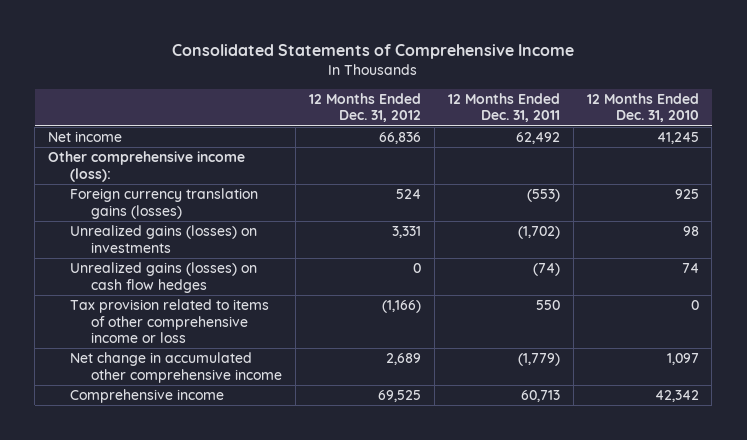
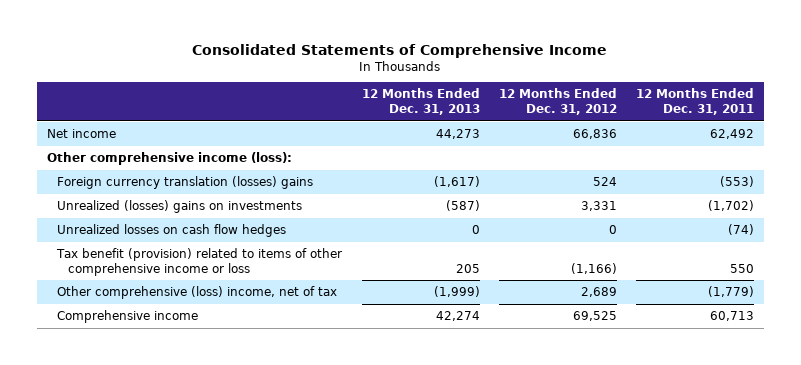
- | 12 Months Ended Dec. 31, 2012 | 12 Months Ended Dec. 31, 2011 | 12 Months Ended Dec. 31, 2010
+ | 12 Months Ended Dec. 31, 2013 | 12 Months Ended Dec. 31, 2012 | 12 Months Ended Dec. 31, 2011
- Foreign currency translation gains (losses) | 524 | (553) | 925
- Unrealized gains (losses) on investments | 3,331 | (1,702) | 98
- Unrealized gains (losses) on cash flow hedges | 0 | (74) | 74
- Tax provision related to items of other comprehensive income or loss | (1,166) | 550 | 0
- Net change in accumulated other comprehensive income | 2,689 | (1,779) | 1,097
+ Foreign currency translation (losses) gains | (1,617) | 524 | (553)
+ Unrealized (losses) gains on investments | (587) | 3,331 | (1,702)
+ Unrealized losses on cash flow hedges | 0 | 0 | (74)
+ Tax benefit (provision) related to items of other comprehensive income or loss | 205 | (1,166) | 550
+ Other comprehensive (loss) income, net of tax | (1,999) | 2,689 | (1,779)

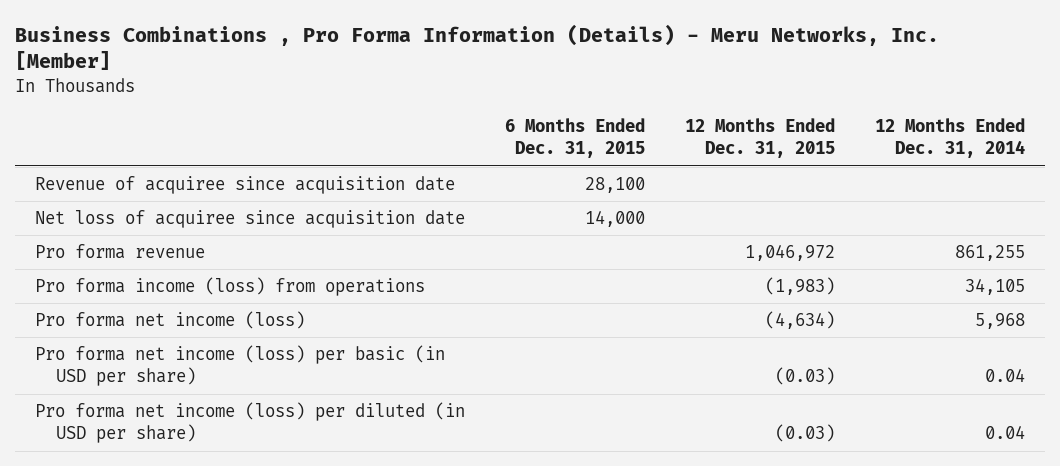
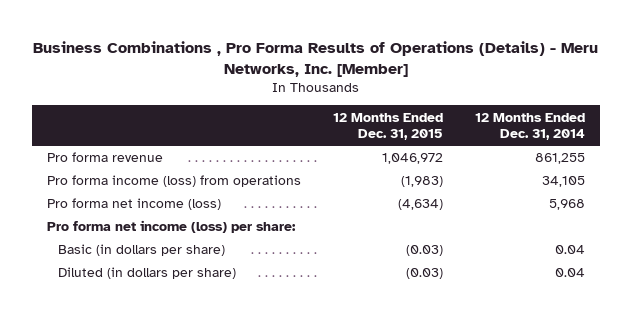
- Business Combinations , Pro Forma Information (Details) - Meru Networks, Inc. [Member]
+ Business Combinations , Pro Forma Results of Operations (Details) - Meru Networks, Inc. [Member]
- | 6 Months Ended Dec. 31, 2015 | 12 Months Ended Dec. 31, 2015 | 12 Months Ended Dec. 31, 2014
+ | 12 Months Ended Dec. 31, 2015 | 12 Months Ended Dec. 31, 2014
- Revenue of acquiree since acquisition date | 28,100 | |
- Net loss of acquiree since acquisition date | 14,000 | |
- Pro forma net income (loss) per basic (in USD per share) | | (0.03) | 0.04
- Pro forma net income (loss) per diluted (in USD per share) | | (0.03) | 0.04
+ Pro forma net income (loss) per share:
+ Basic (in dollars per share) | (0.03) | 0.04
+ Diluted (in dollars per share) | (0.03) | 0.04

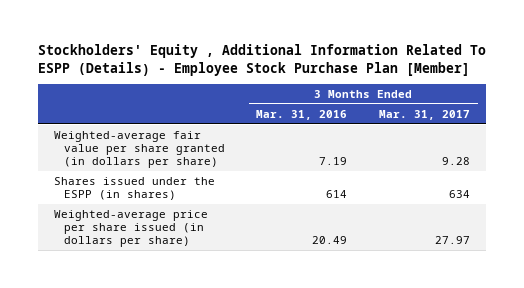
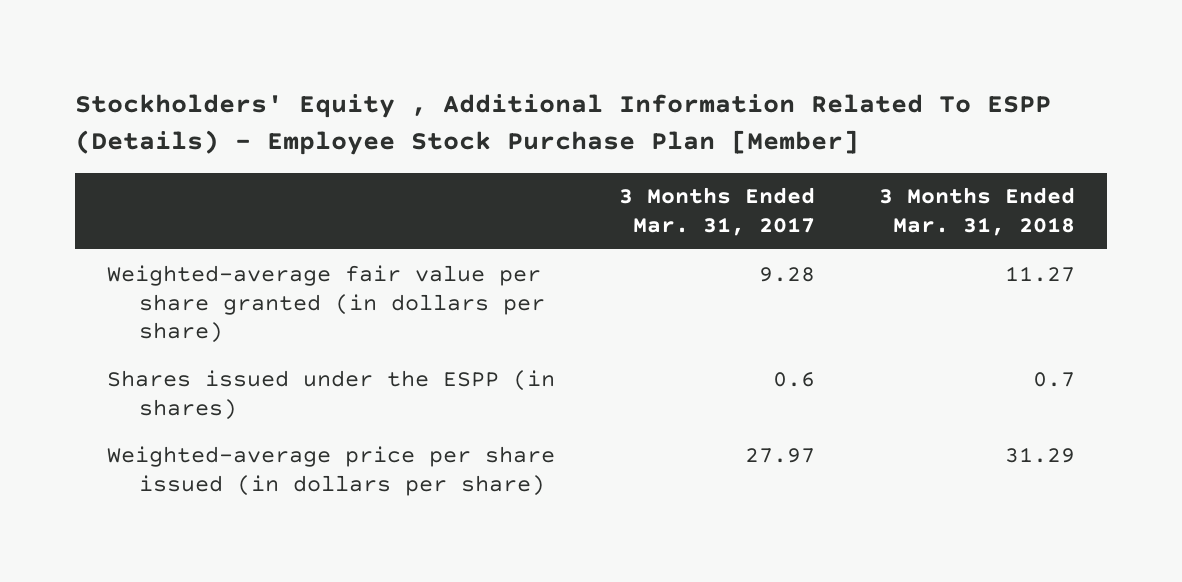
- | 3 Months Ended Mar. 31, 2016 | 3 Months Ended Mar. 31, 2017
+ | 3 Months Ended Mar. 31, 2017 | 3 Months Ended Mar. 31, 2018
- Shares issued under the ESPP (in shares) | 614 | 634
+ Shares issued under the ESPP (in shares) | 0.6 | 0.7

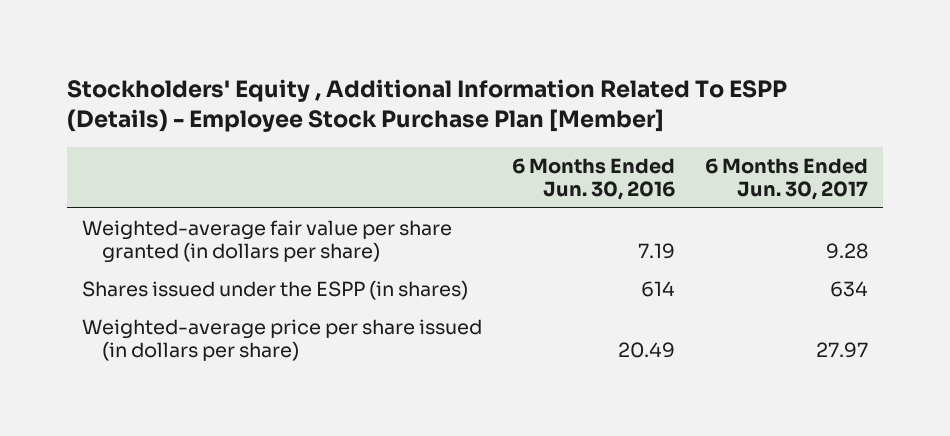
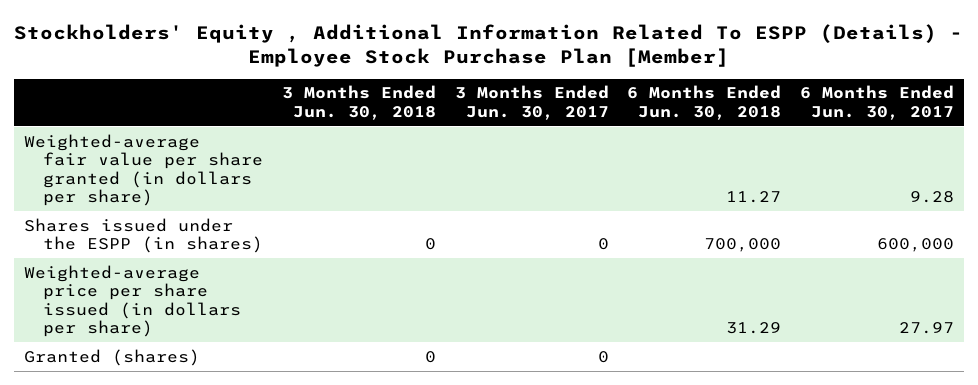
- | 6 Months Ended Jun. 30, 2016 | 6 Months Ended Jun. 30, 2017
+ | 3 Months Ended Jun. 30, 2018 | 3 Months Ended Jun. 30, 2017 | 6 Months Ended Jun. 30, 2018 | 6 Months Ended Jun. 30, 2017
- Shares issued under the ESPP (in shares) | 614 | 634
+ Shares issued under the ESPP (in shares) | 0 | 0 | 700,000 | 600,000
+ Granted (shares) | 0 | 0 | |

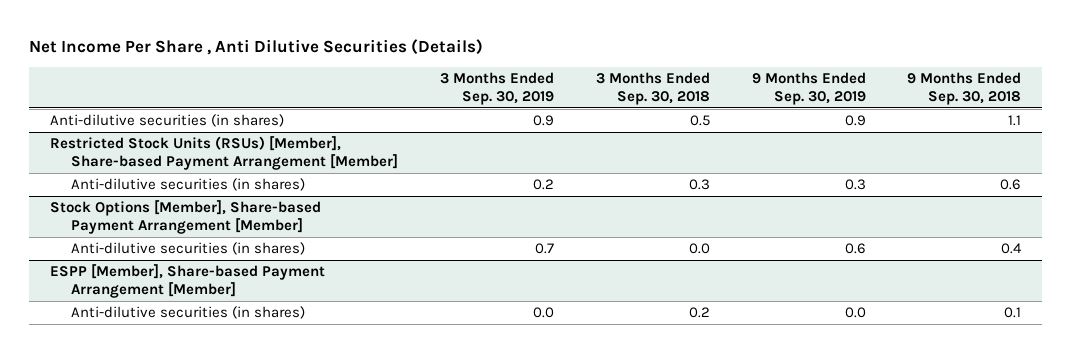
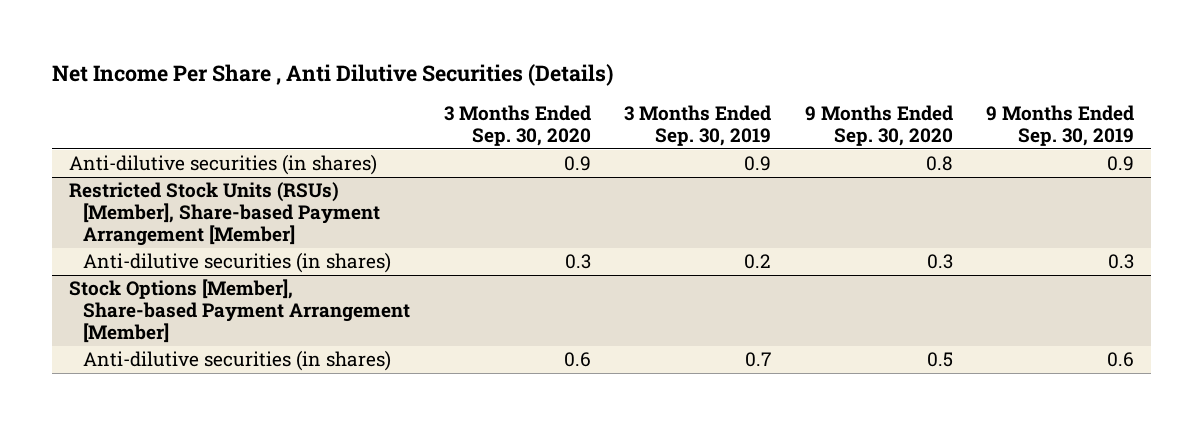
- | 3 Months Ended Sep. 30, 2019 | 3 Months Ended Sep. 30, 2018 | 9 Months Ended Sep. 30, 2019 | 9 Months Ended Sep. 30, 2018
+ | 3 Months Ended Sep. 30, 2020 | 3 Months Ended Sep. 30, 2019 | 9 Months Ended Sep. 30, 2020 | 9 Months Ended Sep. 30, 2019
- ESPP [Member], Share-based Payment Arrangement [Member]
- Anti-dilutive securities (in shares) | 0.0 | 0.2 | 0.0 | 0.1

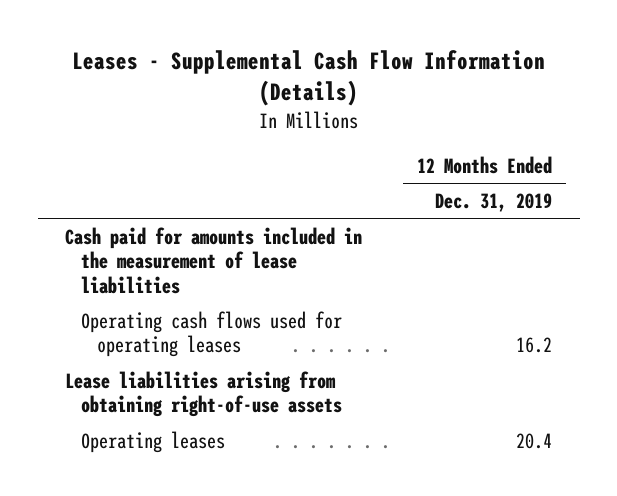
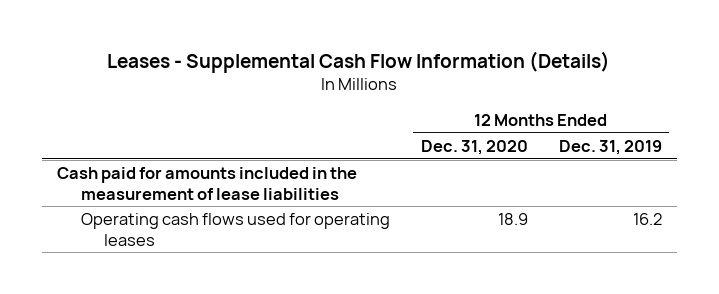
- | 12 Months Ended Dec. 31, 2019
+ | 12 Months Ended Dec. 31, 2020 | 12 Months Ended Dec. 31, 2019
- Lease liabilities arising from obtaining right-of-use assets
- Operating leases | 20.4

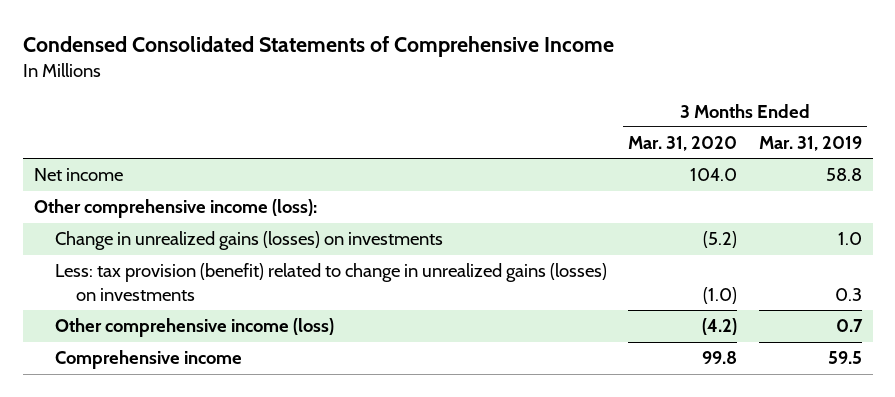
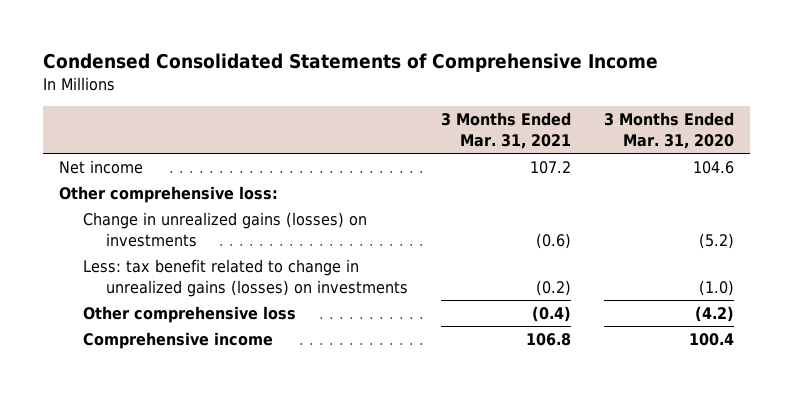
- | 3 Months Ended Mar. 31, 2020 | 3 Months Ended Mar. 31, 2019
+ | 3 Months Ended Mar. 31, 2021 | 3 Months Ended Mar. 31, 2020
- Net income | 104.0 | 58.8
- Other comprehensive income (loss):
+ Net income | 107.2 | 104.6
+ Other comprehensive loss:
- Less: tax provision (benefit) related to change in unrealized gains (losses) on investments | (1.0) | 0.3
- Other comprehensive income (loss) | (4.2) | 0.7
- Comprehensive income | 99.8 | 59.5
+ Less: tax benefit related to change in unrealized gains (losses) on investments | (0.2) | (1.0)
+ Other comprehensive loss | (0.4) | (4.2)
+ Comprehensive income | 106.8 | 100.4

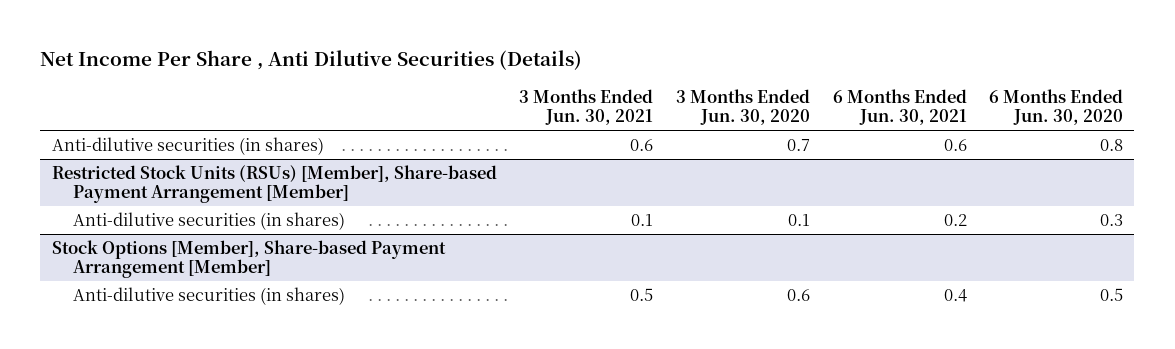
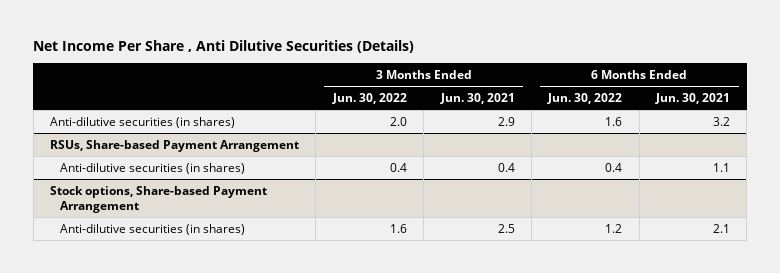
- | 3 Months Ended Jun. 30, 2021 | 3 Months Ended Jun. 30, 2020 | 6 Months Ended Jun. 30, 2021 | 6 Months Ended Jun. 30, 2020
+ | 3 Months Ended Jun. 30, 2022 | 3 Months Ended Jun. 30, 2021 | 6 Months Ended Jun. 30, 2022 | 6 Months Ended Jun. 30, 2021
- Anti-dilutive securities (in shares) | 0.6 | 0.7 | 0.6 | 0.8
- Restricted Stock Units (RSUs) [Member], Share-based Payment Arrangement [Member]
- Anti-dilutive securities (in shares) | 0.1 | 0.1 | 0.2 | 0.3
- Stock Options [Member], Share-based Payment Arrangement [Member]
- Anti-dilutive securities (in shares) | 0.5 | 0.6 | 0.4 | 0.5
+ Anti-dilutive securities (in shares) | 2.0 | 2.9 | 1.6 | 3.2
+ RSUs, Share-based Payment Arrangement
+ Anti-dilutive securities (in shares) | 0.4 | 0.4 | 0.4 | 1.1
+ Stock options, Share-based Payment Arrangement
+ Anti-dilutive securities (in shares) | 1.6 | 2.5 | 1.2 | 2.1

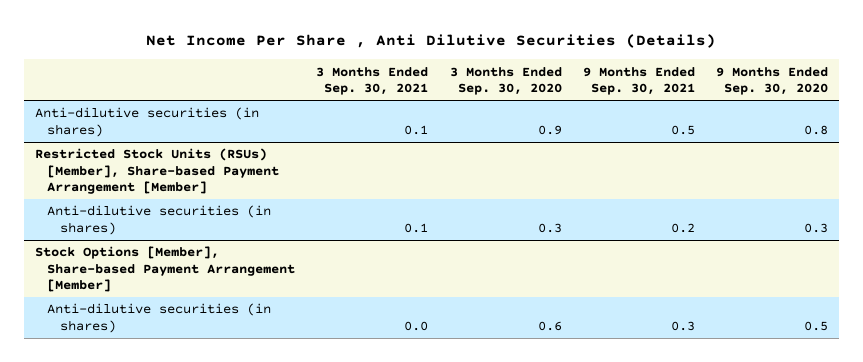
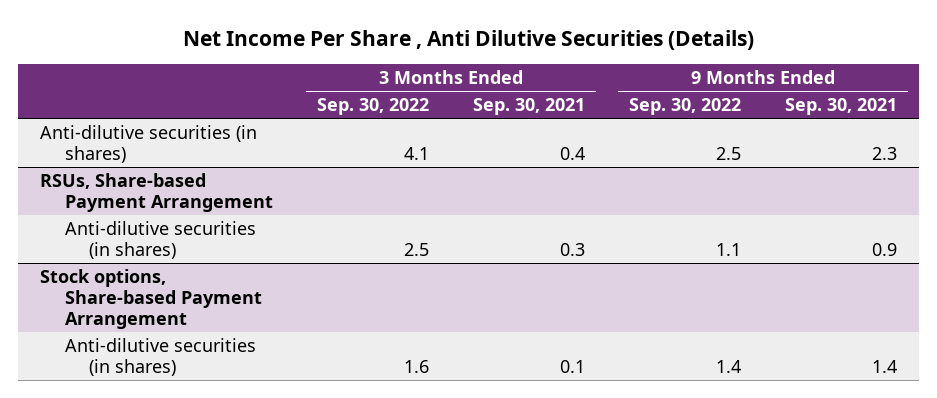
- | 3 Months Ended Sep. 30, 2021 | 3 Months Ended Sep. 30, 2020 | 9 Months Ended Sep. 30, 2021 | 9 Months Ended Sep. 30, 2020
+ | 3 Months Ended Sep. 30, 2022 | 3 Months Ended Sep. 30, 2021 | 9 Months Ended Sep. 30, 2022 | 9 Months Ended Sep. 30, 2021
- Anti-dilutive securities (in shares) | 0.1 | 0.9 | 0.5 | 0.8
- Restricted Stock Units (RSUs) [Member], Share-based Payment Arrangement [Member]
- Anti-dilutive securities (in shares) | 0.1 | 0.3 | 0.2 | 0.3
- Stock Options [Member], Share-based Payment Arrangement [Member]
- Anti-dilutive securities (in shares) | 0.0 | 0.6 | 0.3 | 0.5
+ Anti-dilutive securities (in shares) | 4.1 | 0.4 | 2.5 | 2.3
+ RSUs, Share-based Payment Arrangement
+ Anti-dilutive securities (in shares) | 2.5 | 0.3 | 1.1 | 0.9
+ Stock options, Share-based Payment Arrangement
+ Anti-dilutive securities (in shares) | 1.6 | 0.1 | 1.4 | 1.4

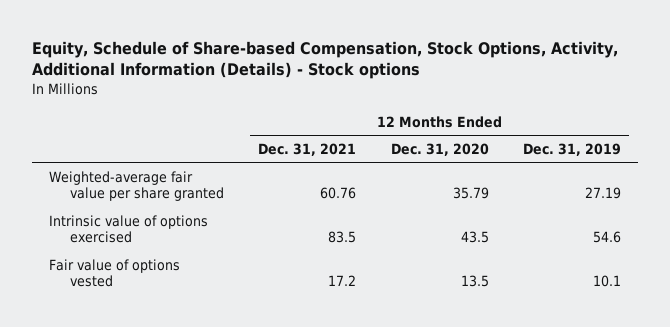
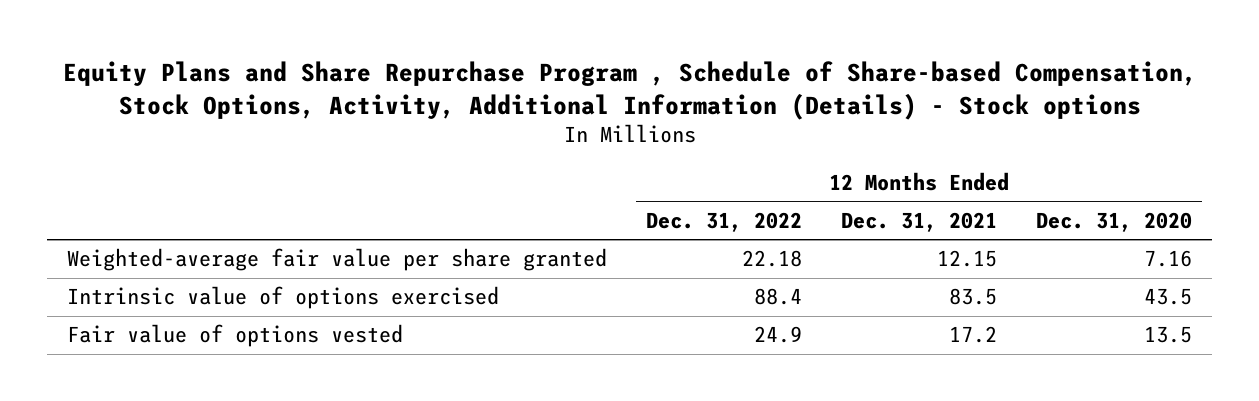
- Equity, Schedule of Share-based Compensation, Stock Options, Activity, Additional Information (Details) - Stock options
+ Equity Plans and Share Repurchase Program , Schedule of Share-based Compensation, Stock Options, Activity, Additional Information (Details) - Stock options
- | 12 Months Ended Dec. 31, 2021 | 12 Months Ended Dec. 31, 2020 | 12 Months Ended Dec. 31, 2019
+ | 12 Months Ended Dec. 31, 2022 | 12 Months Ended Dec. 31, 2021 | 12 Months Ended Dec. 31, 2020
- Weighted-average fair value per share granted | 60.76 | 35.79 | 27.19
+ Weighted-average fair value per share granted | 22.18 | 12.15 | 7.16

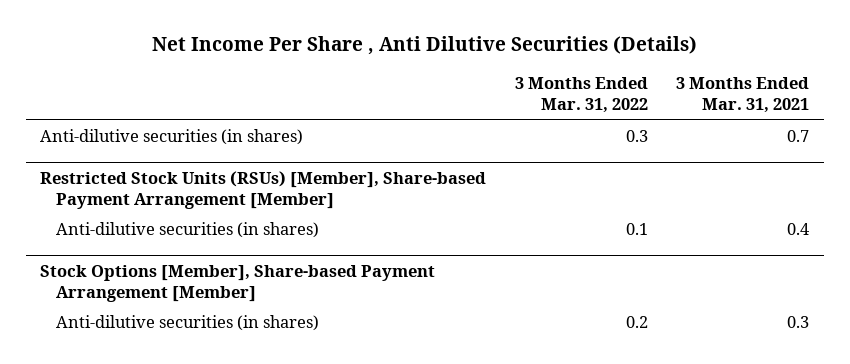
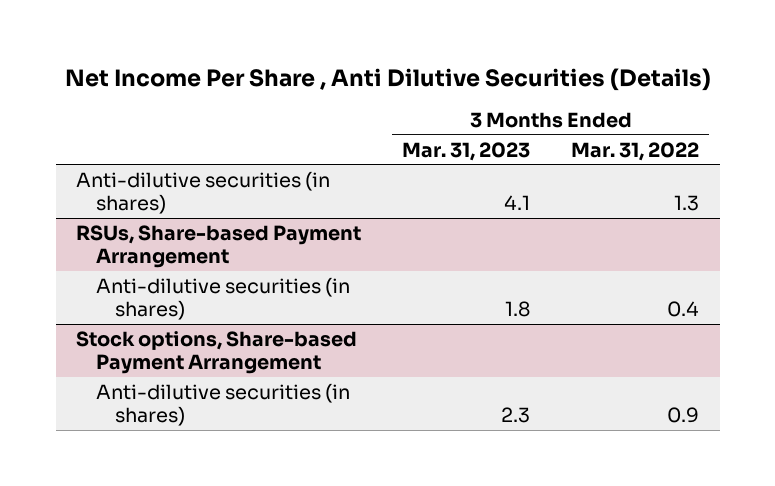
- | 3 Months Ended Mar. 31, 2022 | 3 Months Ended Mar. 31, 2021
+ | 3 Months Ended Mar. 31, 2023 | 3 Months Ended Mar. 31, 2022
- Anti-dilutive securities (in shares) | 0.3 | 0.7
- Restricted Stock Units (RSUs) [Member], Share-based Payment Arrangement [Member]
- Anti-dilutive securities (in shares) | 0.1 | 0.4
- Stock Options [Member], Share-based Payment Arrangement [Member]
- Anti-dilutive securities (in shares) | 0.2 | 0.3
+ Anti-dilutive securities (in shares) | 4.1 | 1.3
+ RSUs, Share-based Payment Arrangement
+ Anti-dilutive securities (in shares) | 1.8 | 0.4
+ Stock options, Share-based Payment Arrangement
+ Anti-dilutive securities (in shares) | 2.3 | 0.9

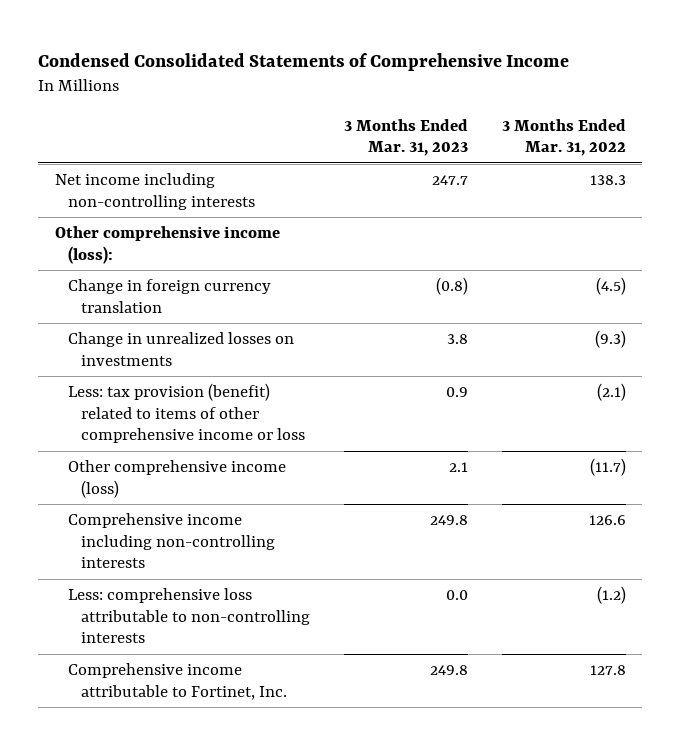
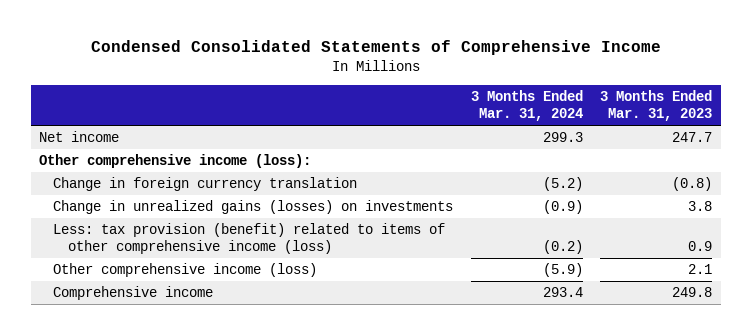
- | 3 Months Ended Mar. 31, 2023 | 3 Months Ended Mar. 31, 2022
+ | 3 Months Ended Mar. 31, 2024 | 3 Months Ended Mar. 31, 2023
- Net income including non-controlling interests | 247.7 | 138.3
+ Net income | 299.3 | 247.7
- Change in unrealized losses on investments | 3.8 | (9.3)
- Less: tax provision (benefit) related to items of other comprehensive income or loss | 0.9 | (2.1)
+ Change in unrealized gains (losses) on investments | (0.9) | 3.8
+ Less: tax provision (benefit) related to items of other comprehensive income (loss) | (0.2) | 0.9
- Comprehensive income including non-controlling interests | 249.8 | 126.6
- Less: comprehensive loss attributable to non-controlling interests | 0.0 | (1.2)
- Comprehensive income attributable to Fortinet, Inc. | 249.8 | 127.8
+ Comprehensive income | 293.4 | 249.8

